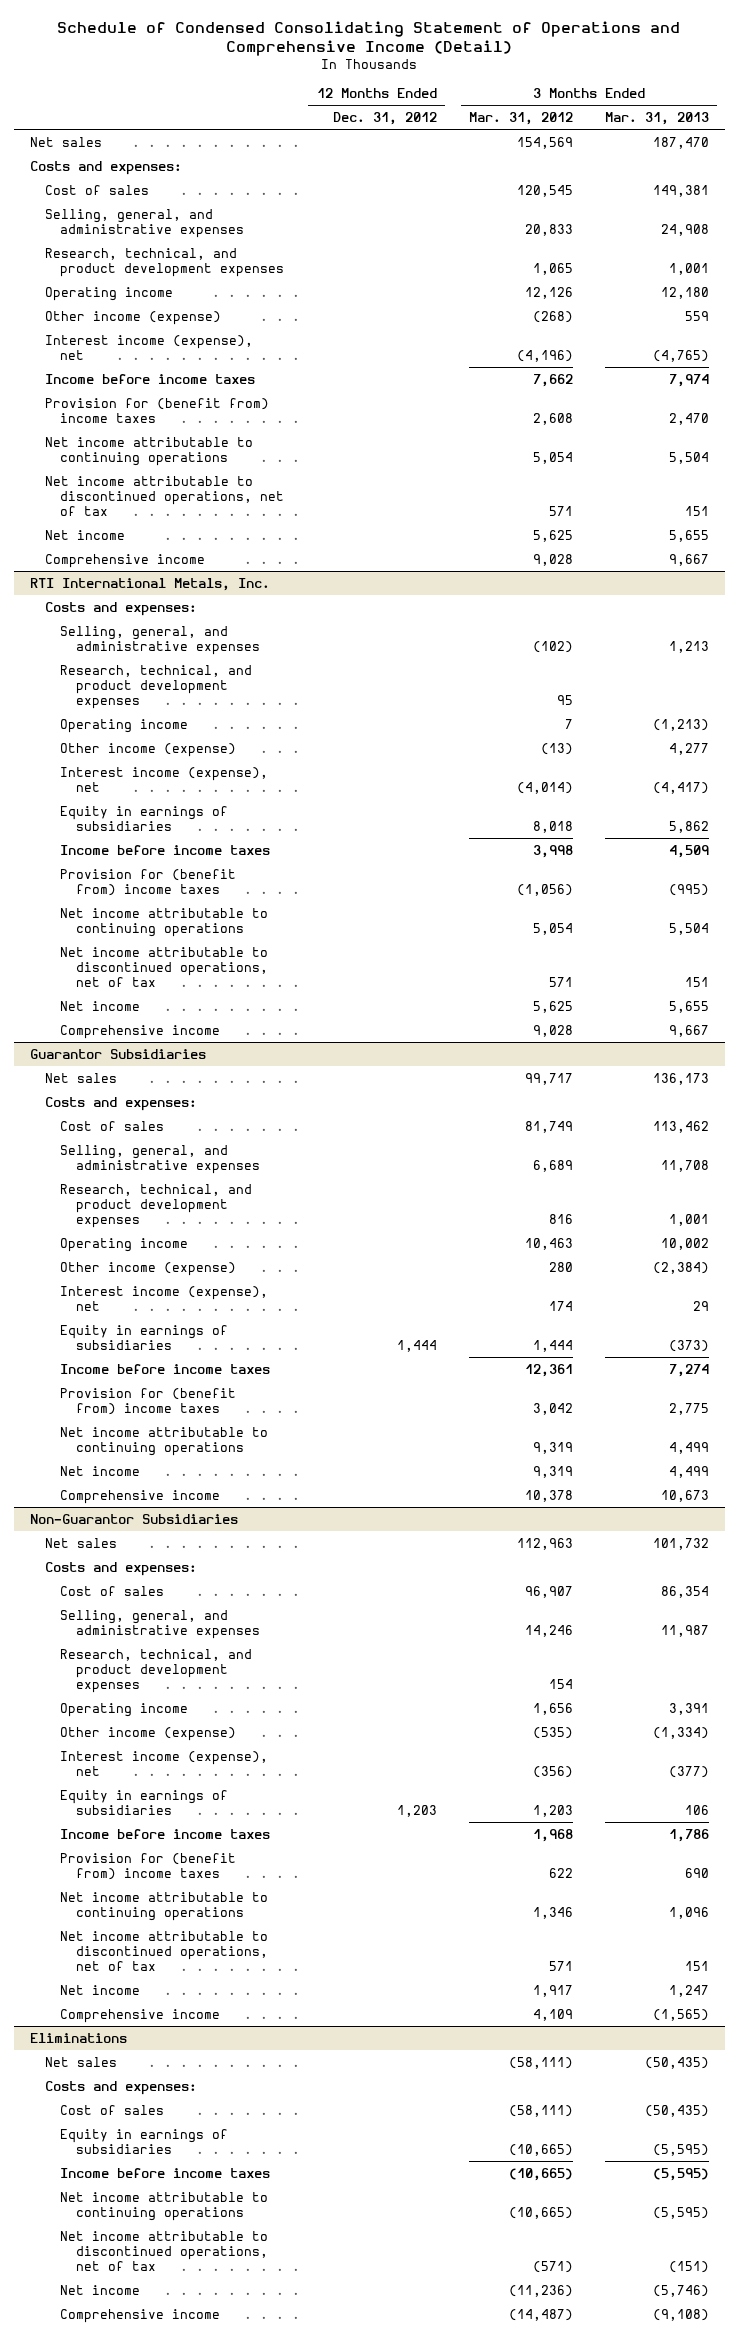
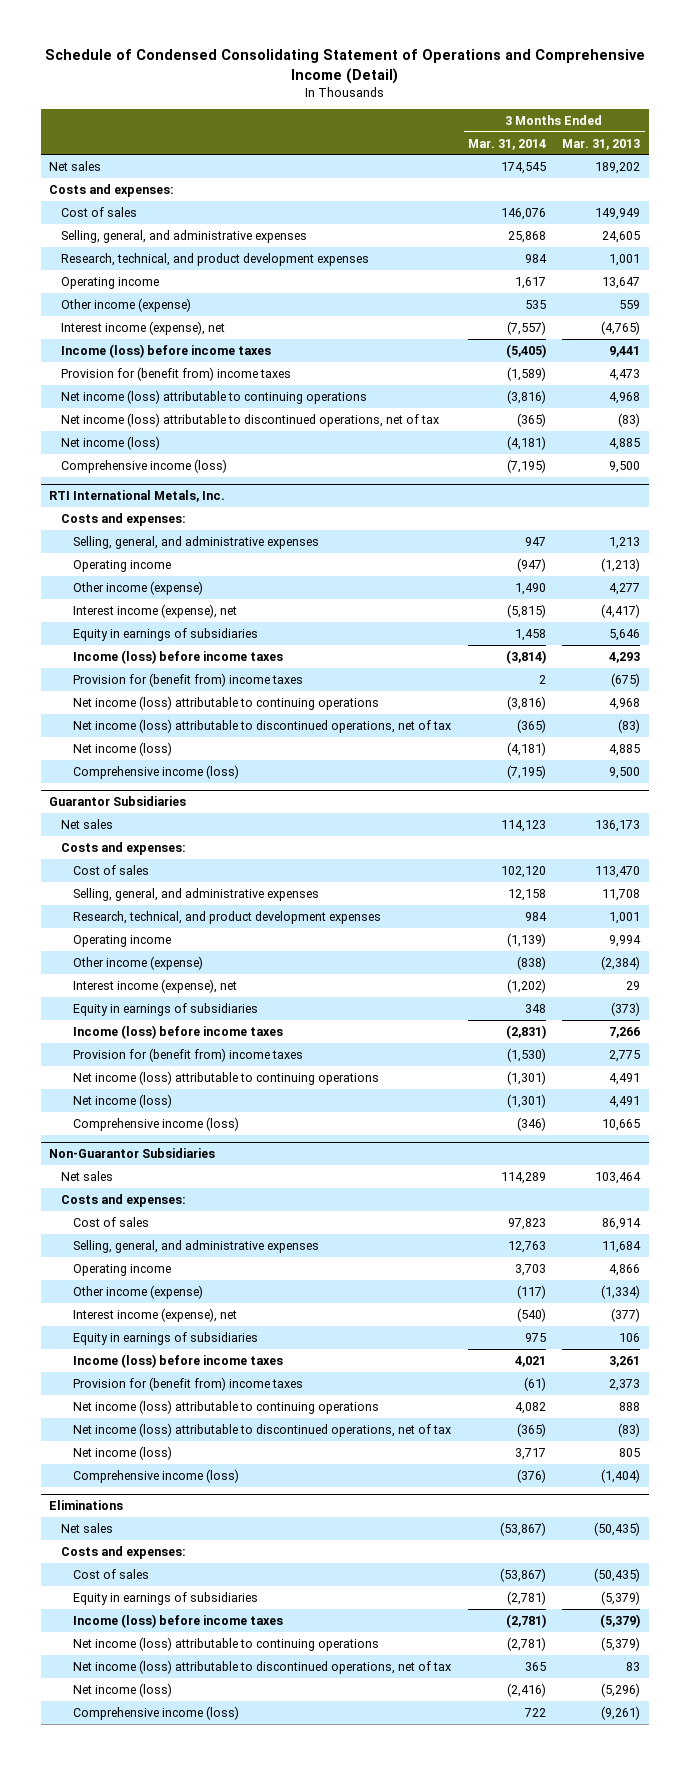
- | 12 Months Ended Dec. 31, 2012 | 3 Months Ended Mar. 31, 2012 | 3 Months Ended Mar. 31, 2013
+ | 3 Months Ended Mar. 31, 2014 | 3 Months Ended Mar. 31, 2013
- Net sales | | 154,569 | 187,470
+ Net sales | 174,545 | 189,202
- Cost of sales | | 120,545 | 149,381
- Selling, general, and administrative expenses | | 20,833 | 24,908
+ Cost of sales | 146,076 | 149,949
+ Selling, general, and administrative expenses | 25,868 | 24,605
- Operating income | | 12,126 | 12,180
+ Operating income | 1,617 | 13,647
- Income before income taxes | | 7,662 | 7,974
- Provision for (benefit from) income taxes | | 2,608 | 2,470
- Net income attributable to continuing operations | | 5,054 | 5,504
- Net income attributable to discontinued operations, net of tax | | 571 | 151
- Net income | | 5,625 | 5,655
- Comprehensive income | | 9,028 | 9,667
+ Income (loss) before income taxes | (5,405) | 9,441
+ Provision for (benefit from) income taxes | (1,589) | 4,473
+ Net income (loss) attributable to continuing operations | (3,816) | 4,968
+ Net income (loss) attributable to discontinued operations, net of tax | (365) | (83)
+ Net income (loss) | (4,181) | 4,885
+ Comprehensive income (loss) | (7,195) | 9,500
@ RTI International Metals, Inc.
- Research, technical, and product development expenses | | 95 |
- Equity in earnings of subsidiaries | | 8,018 | 5,862
- Income before income taxes | | 3,998 | 4,509
- Provision for (benefit from) income taxes | | (1,056) | (995)
- Net income attributable to continuing operations | | 5,054 | 5,504
- Net income attributable to discontinued operations, net of tax | | 571 | 151
- Net income | | 5,625 | 5,655
- Comprehensive income | | 9,028 | 9,667
+ Equity in earnings of subsidiaries | 1,458 | 5,646
+ Income (loss) before income taxes | (3,814) | 4,293
+ Provision for (benefit from) income taxes | 2 | (675)
+ Net income (loss) attributable to continuing operations | (3,816) | 4,968
+ Net income (loss) attributable to discontinued operations, net of tax | (365) | (83)
+ Net income (loss) | (4,181) | 4,885
+ Comprehensive income (loss) | (7,195) | 9,500
@ Guarantor Subsidiaries
- Cost of sales | | 81,749 | 113,462
+ Cost of sales | 102,120 | 113,470
- Operating income | | 10,463 | 10,002
+ Operating income | (1,139) | 9,994
- Income before income taxes | | 12,361 | 7,274
+ Income (loss) before income taxes | (2,831) | 7,266
- Net income attributable to continuing operations | | 9,319 | 4,499
- Net income | | 9,319 | 4,499
- Comprehensive income | | 10,378 | 10,673
+ Net income (loss) attributable to continuing operations | (1,301) | 4,491
+ Net income (loss) | (1,301) | 4,491
+ Comprehensive income (loss) | (346) | 10,665
@ Non-Guarantor Subsidiaries
- Net sales | | 112,963 | 101,732
+ Net sales | 114,289 | 103,464
- Cost of sales | | 96,907 | 86,354
- Selling, general, and administrative expenses | | 14,246 | 11,987
- Research, technical, and product development expenses | | 154 |
- Operating income | | 1,656 | 3,391
+ Cost of sales | 97,823 | 86,914
+ Selling, general, and administrative expenses | 12,763 | 11,684
+ Operating income | 3,703 | 4,866
- Income before income taxes | | 1,968 | 1,786
- Provision for (benefit from) income taxes | | 622 | 690
- Net income attributable to continuing operations | | 1,346 | 1,096
- Net income attributable to discontinued operations, net of tax | | 571 | 151
- Net income | | 1,917 | 1,247
- Comprehensive income | | 4,109 | (1,565)
+ Income (loss) before income taxes | 4,021 | 3,261
+ Provision for (benefit from) income taxes | (61) | 2,373
+ Net income (loss) attributable to continuing operations | 4,082 | 888
+ Net income (loss) attributable to discontinued operations, net of tax | (365) | (83)
+ Net income (loss) | 3,717 | 805
+ Comprehensive income (loss) | (376) | (1,404)
@ Eliminations
- Equity in earnings of subsidiaries | | (10,665) | (5,595)
- Income before income taxes | | (10,665) | (5,595)
- Net income attributable to continuing operations | | (10,665) | (5,595)
- Net income attributable to discontinued operations, net of tax | | (571) | (151)
- Net income | | (11,236) | (5,746)
- Comprehensive income | | (14,487) | (9,108)
+ Equity in earnings of subsidiaries | (2,781) | (5,379)
+ Income (loss) before income taxes | (2,781) | (5,379)
+ Net income (loss) attributable to continuing operations | (2,781) | (5,379)
+ Net income (loss) attributable to discontinued operations, net of tax | 365 | 83
+ Net income (loss) | (2,416) | (5,296)
+ Comprehensive income (loss) | 722 | (9,261)

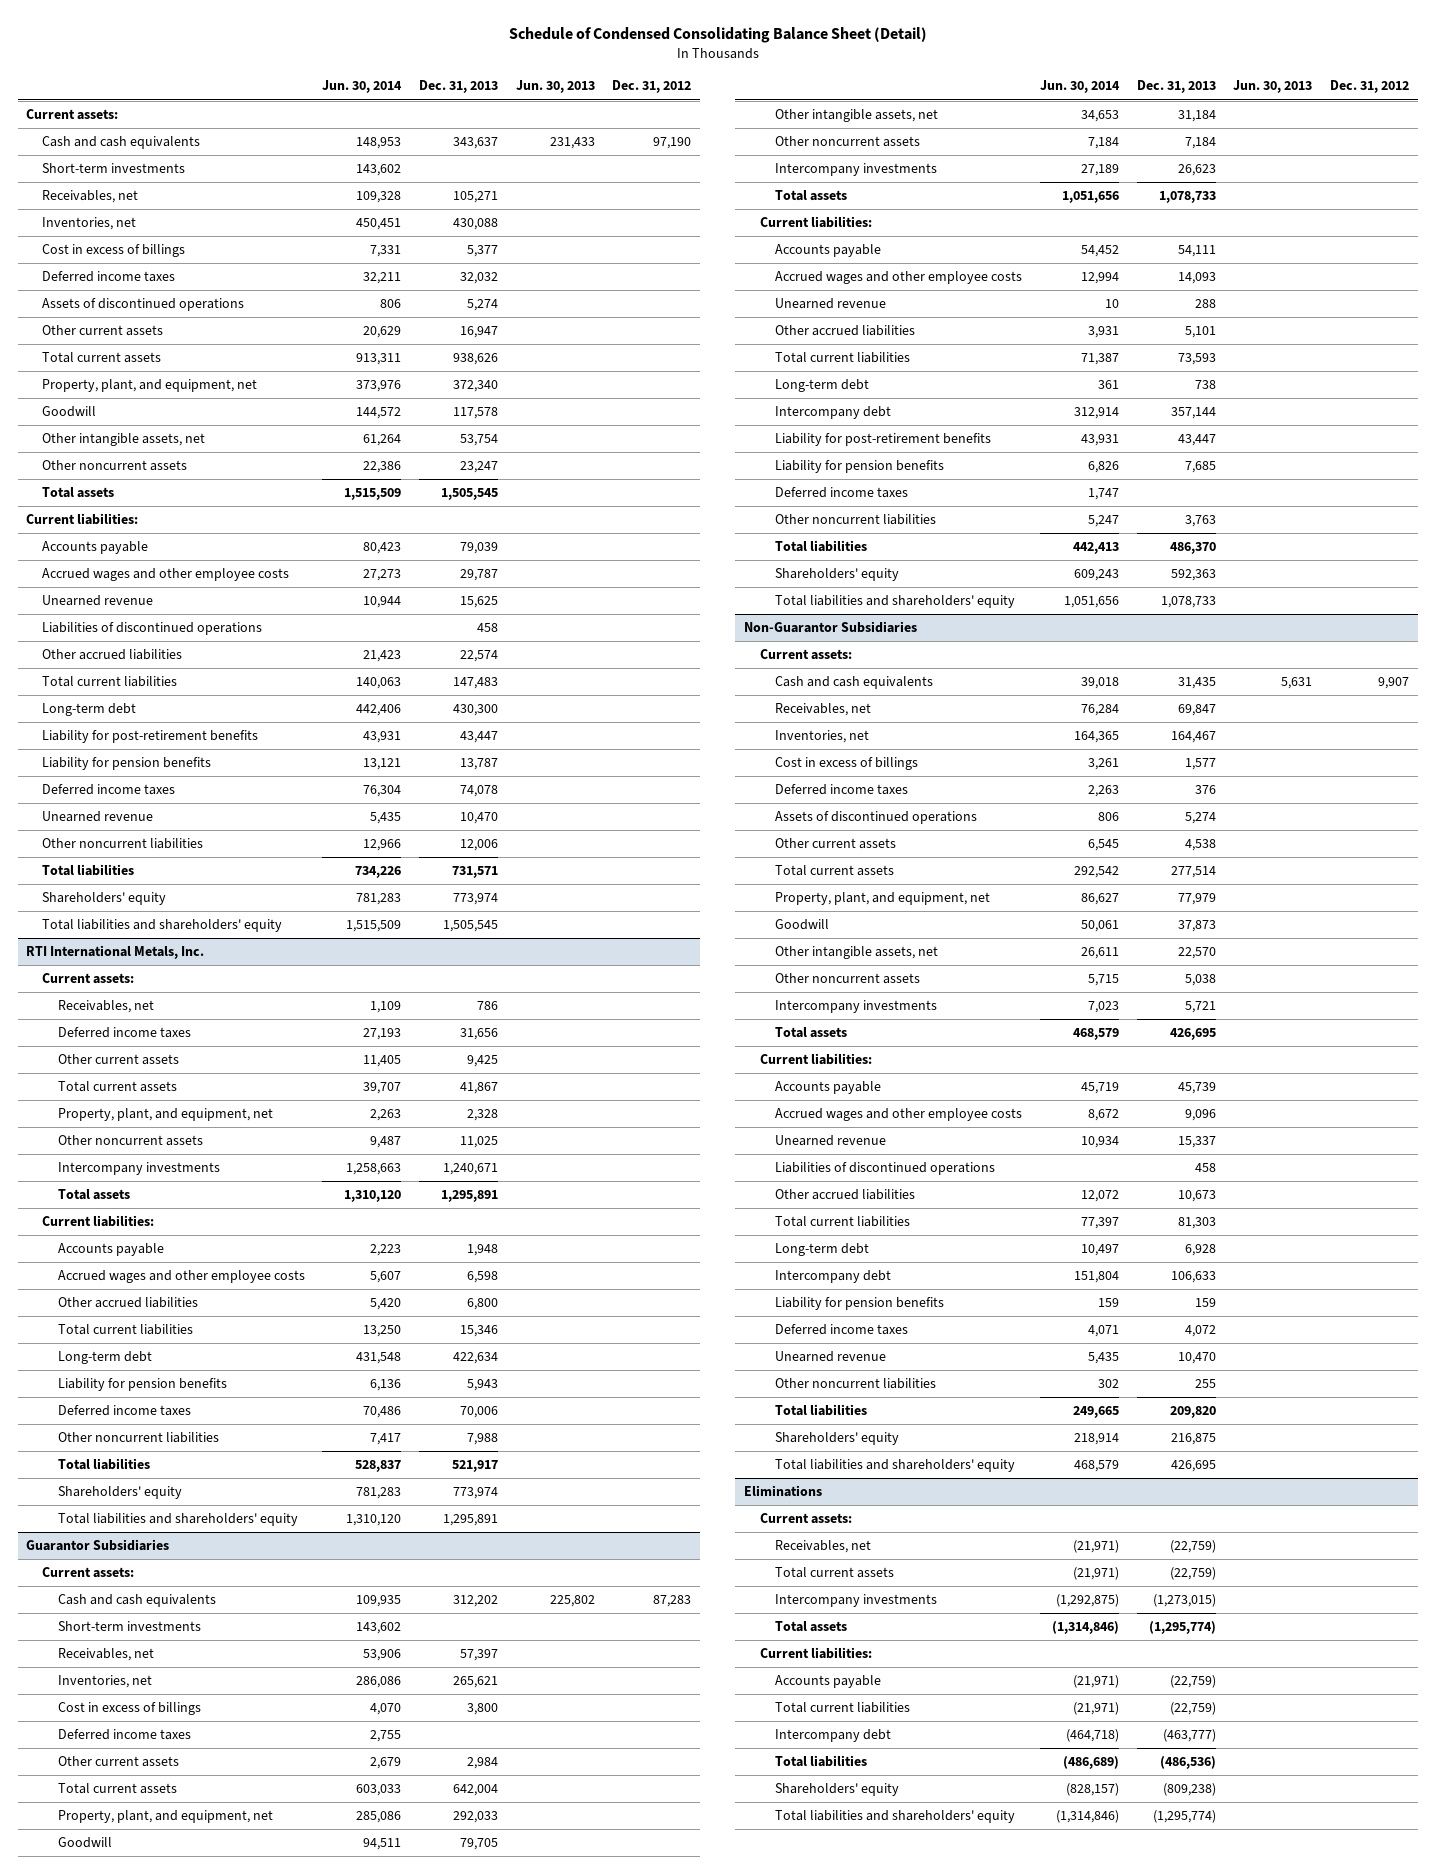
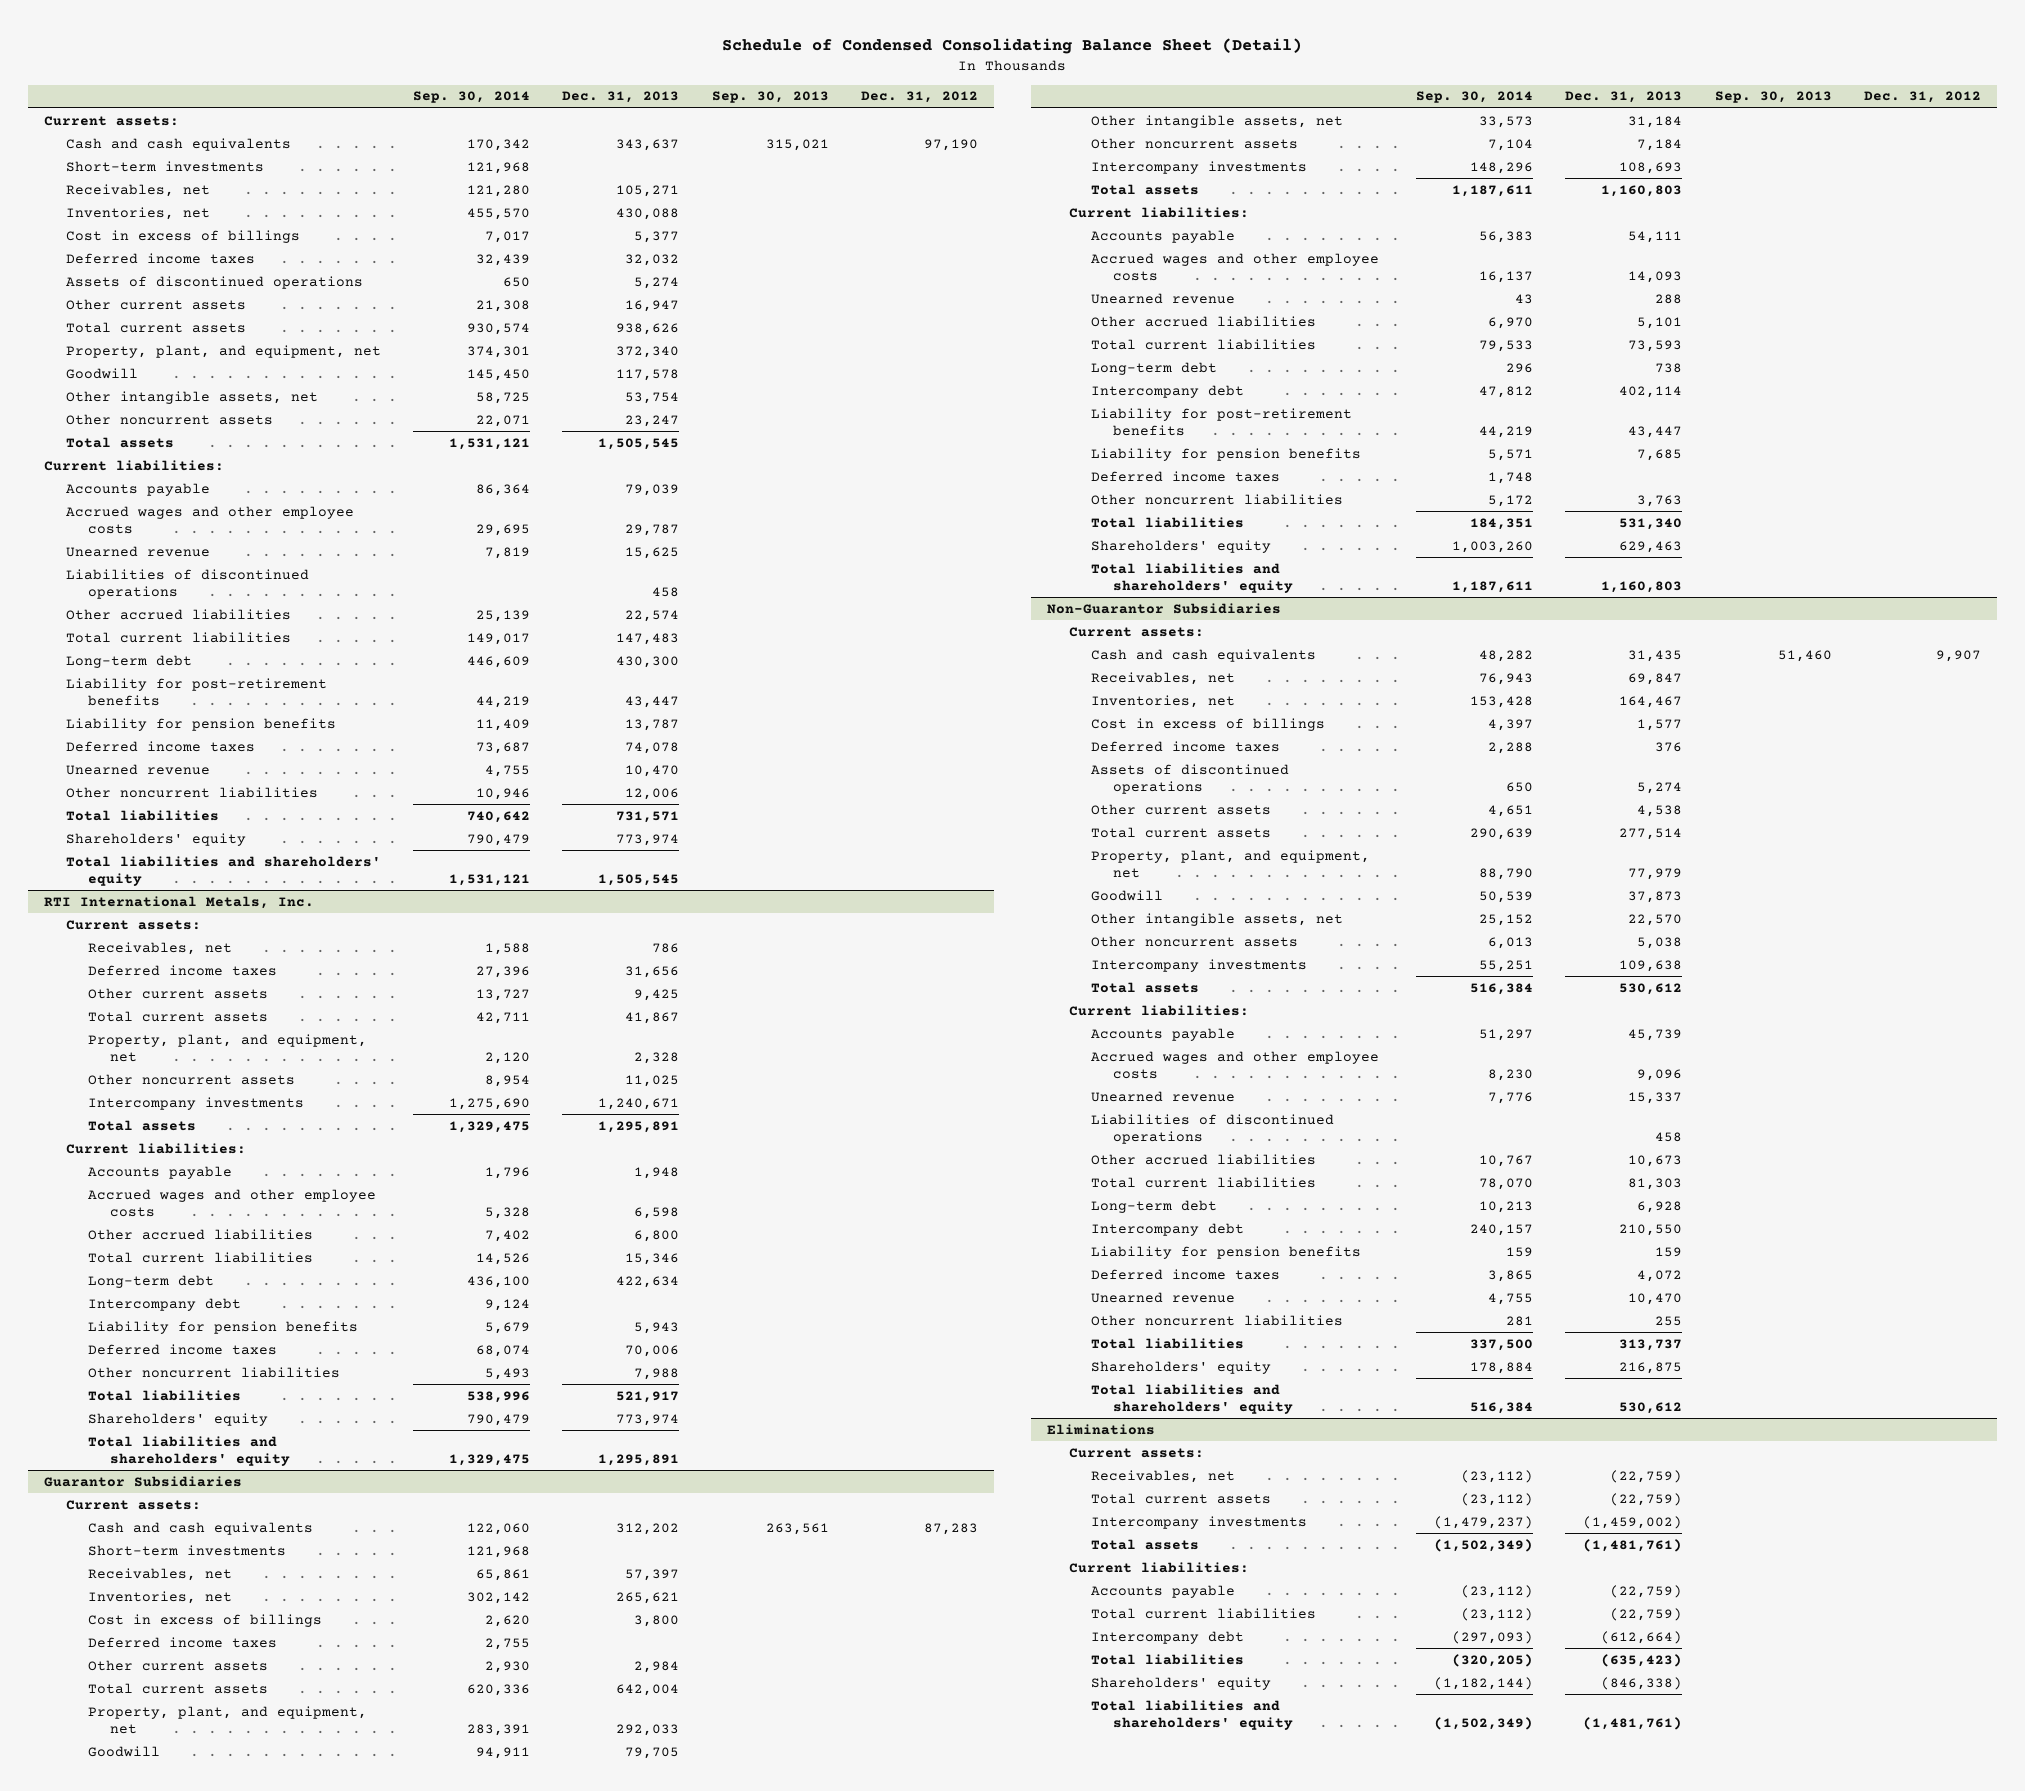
- | Jun. 30, 2014 | Dec. 31, 2013 | Jun. 30, 2013 | Dec. 31, 2012
+ | Sep. 30, 2014 | Dec. 31, 2013 | Sep. 30, 2013 | Dec. 31, 2012
@ RTI International Metals, Inc.
+ Intercompany debt | 9,124 | | |
@ Guarantor Subsidiaries
- Intercompany investments | 27,189 | 26,623 | |
- Total assets | 1,051,656 | 1,078,733 | |
+ Intercompany investments | 148,296 | 108,693 | |
+ Total assets | 1,187,611 | 1,160,803 | |
- Intercompany debt | 312,914 | 357,144 | |
+ Intercompany debt | 47,812 | 402,114 | |
- Total liabilities | 442,413 | 486,370 | |
- Shareholders' equity | 609,243 | 592,363 | |
- Total liabilities and shareholders' equity | 1,051,656 | 1,078,733 | |
+ Total liabilities | 184,351 | 531,340 | |
+ Shareholders' equity | 1,003,260 | 629,463 | |
+ Total liabilities and shareholders' equity | 1,187,611 | 1,160,803 | |
@ Non-Guarantor Subsidiaries
- Intercompany investments | 7,023 | 5,721 | |
- Total assets | 468,579 | 426,695 | |
+ Intercompany investments | 55,251 | 109,638 | |
+ Total assets | 516,384 | 530,612 | |
- Intercompany debt | 151,804 | 106,633 | |
+ Intercompany debt | 240,157 | 210,550 | |
- Total liabilities | 249,665 | 209,820 | |
+ Total liabilities | 337,500 | 313,737 | |
- Total liabilities and shareholders' equity | 468,579 | 426,695 | |
+ Total liabilities and shareholders' equity | 516,384 | 530,612 | |
@ Eliminations
- Intercompany investments | (1,292,875) | (1,273,015) | |
- Total assets | (1,314,846) | (1,295,774) | |
+ Intercompany investments | (1,479,237) | (1,459,002) | |
+ Total assets | (1,502,349) | (1,481,761) | |
- Intercompany debt | (464,718) | (463,777) | |
- Total liabilities | (486,689) | (486,536) | |
- Shareholders' equity | (828,157) | (809,238) | |
- Total liabilities and shareholders' equity | (1,314,846) | (1,295,774) | |
+ Intercompany debt | (297,093) | (612,664) | |
+ Total liabilities | (320,205) | (635,423) | |
+ Shareholders' equity | (1,182,144) | (846,338) | |
+ Total liabilities and shareholders' equity | (1,502,349) | (1,481,761) | |

